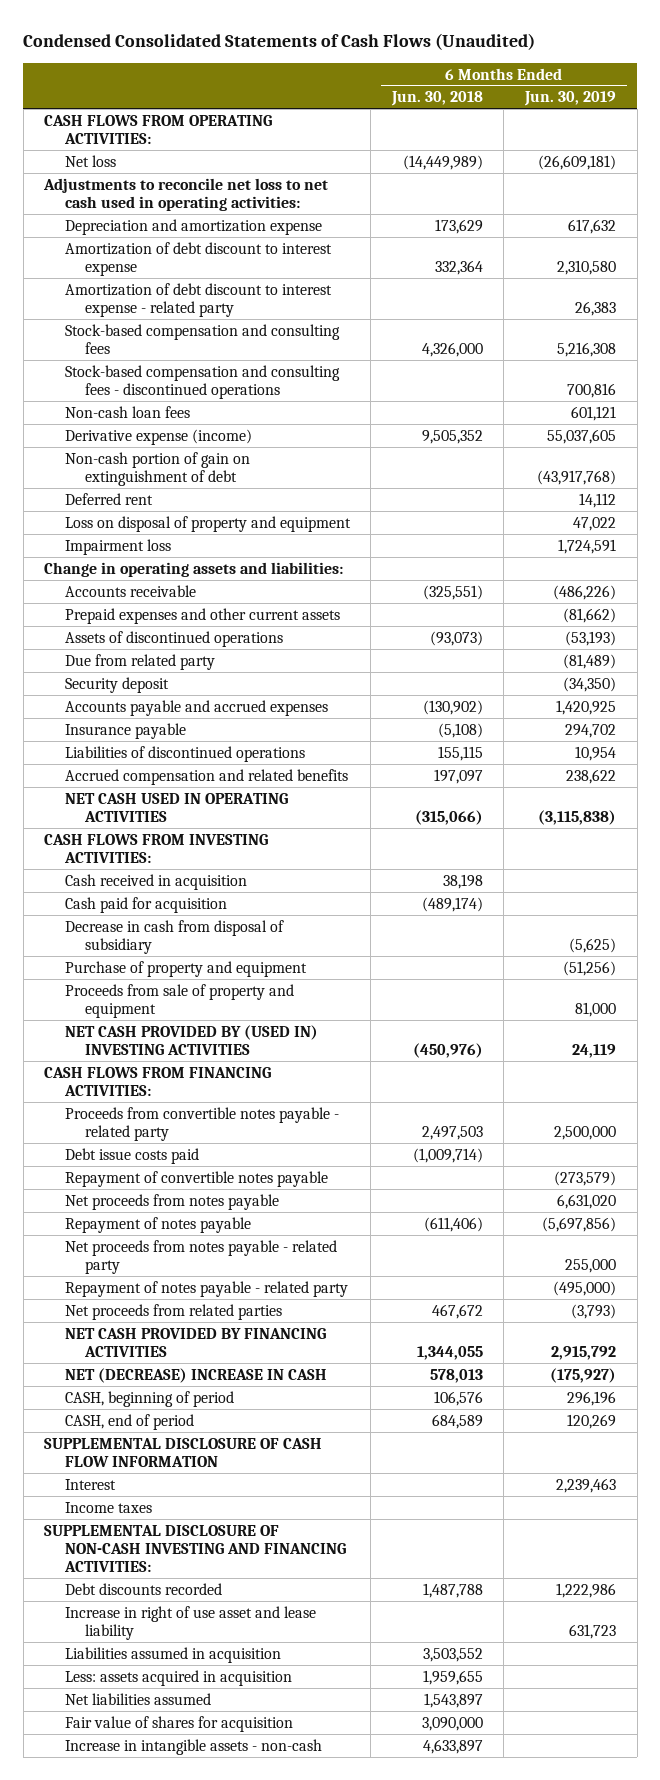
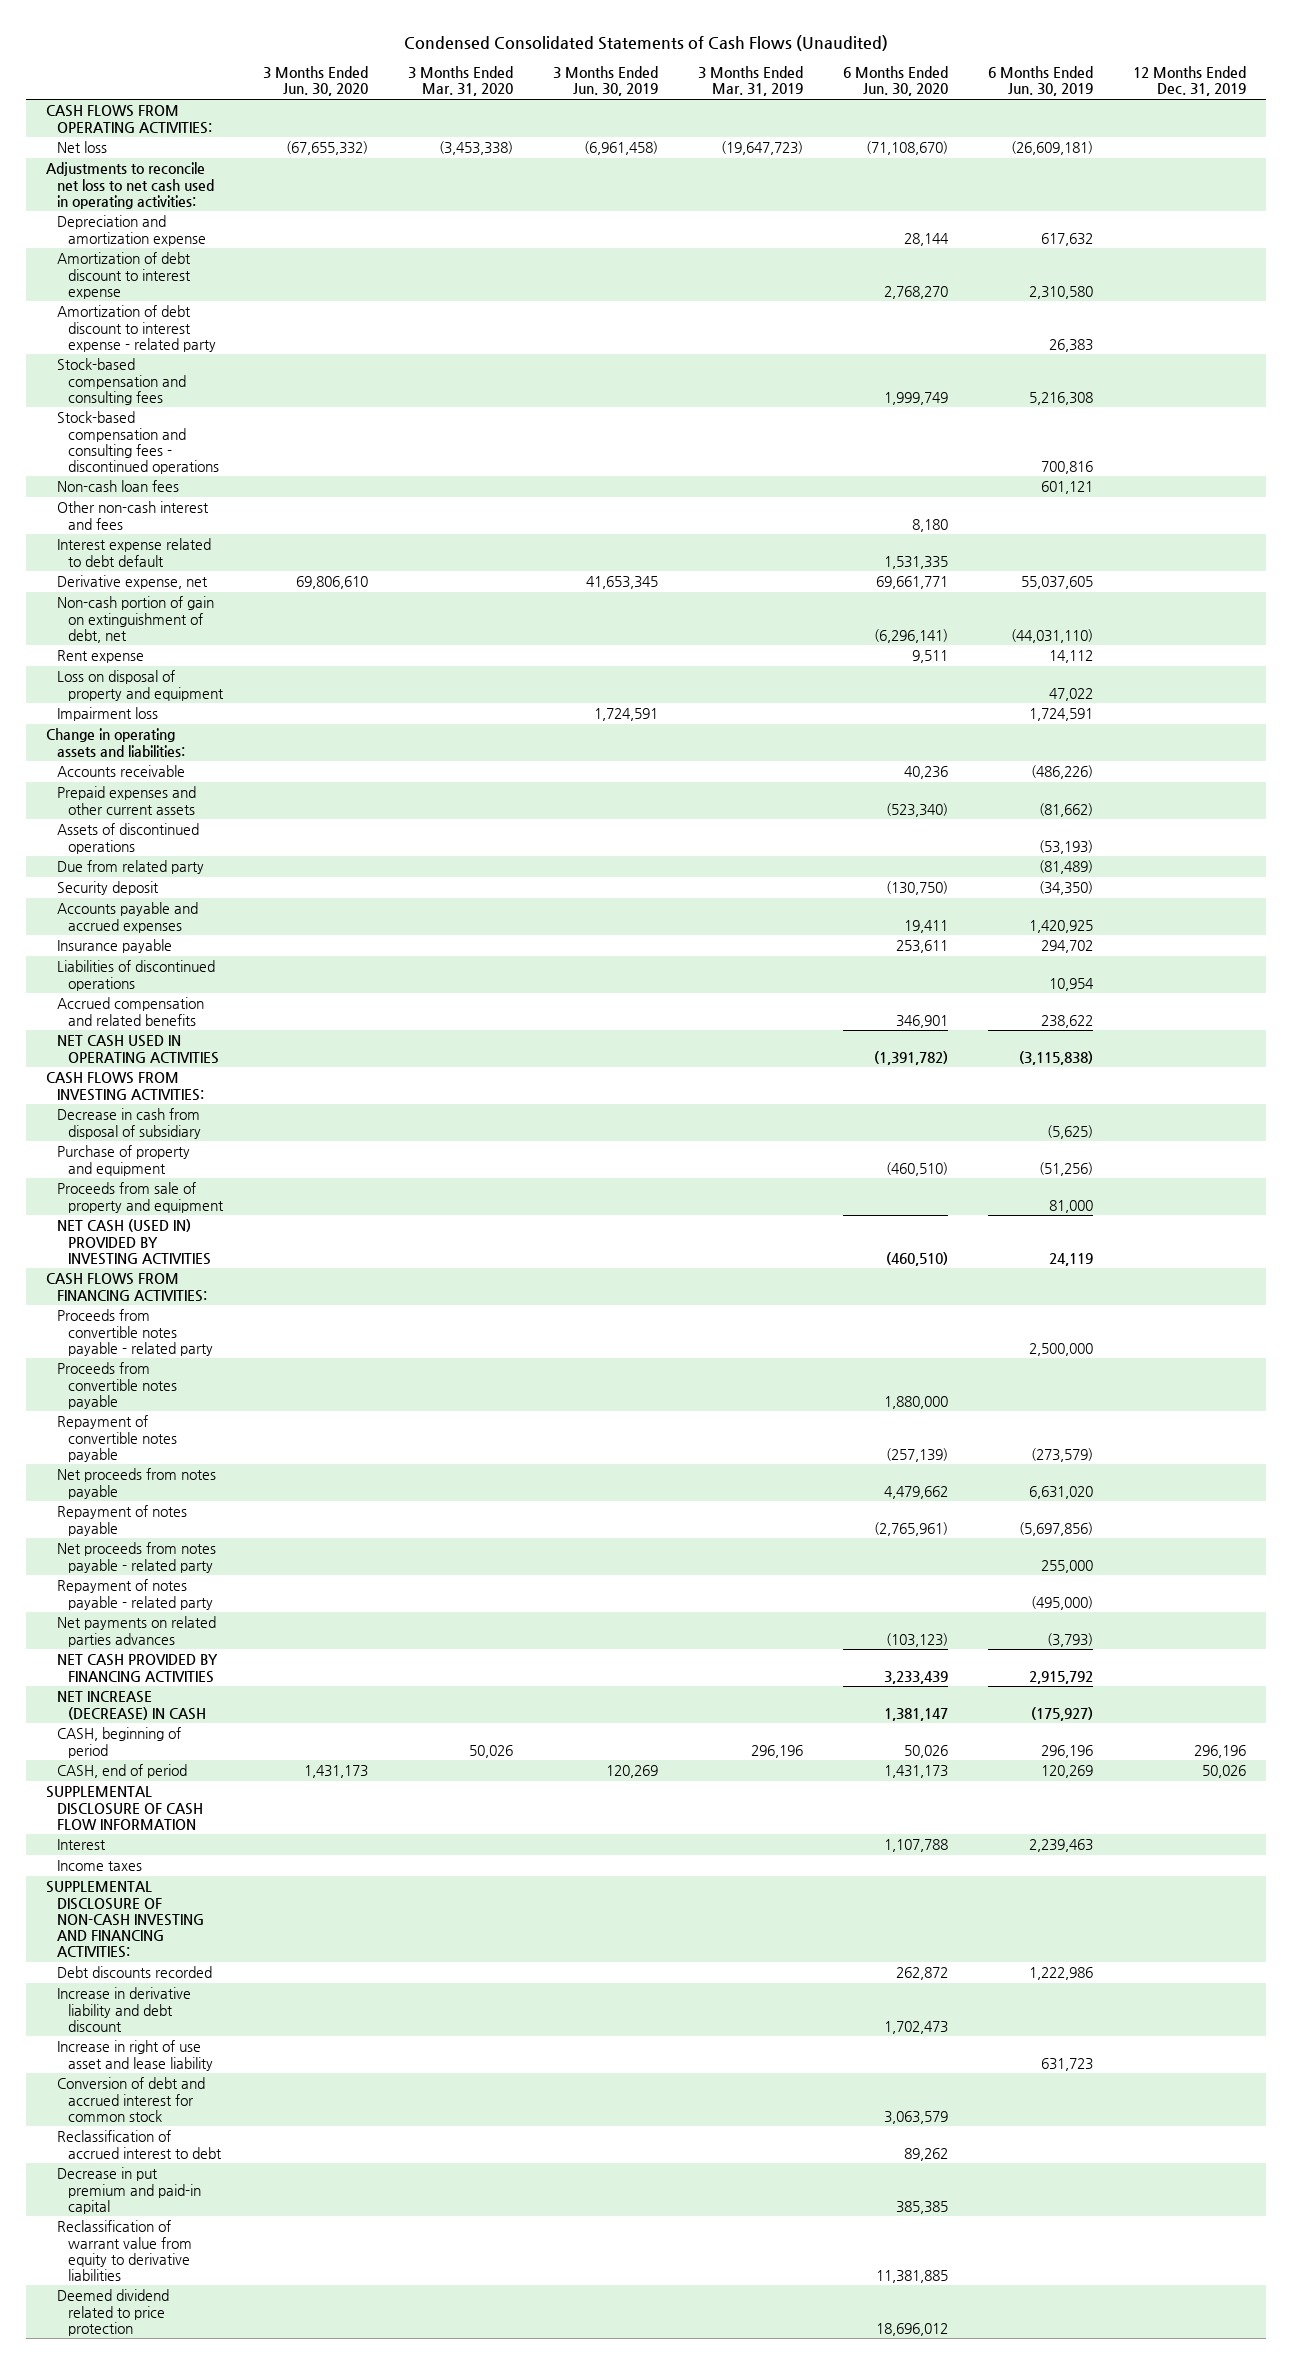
- | 6 Months Ended Jun. 30, 2018 | 6 Months Ended Jun. 30, 2019
+ | 3 Months Ended Jun. 30, 2020 | 3 Months Ended Mar. 31, 2020 | 3 Months Ended Jun. 30, 2019 | 3 Months Ended Mar. 31, 2019 | 6 Months Ended Jun. 30, 2020 | 6 Months Ended Jun. 30, 2019 | 12 Months Ended Dec. 31, 2019
- Derivative expense (income) | 9,505,352 | 55,037,605
- Non-cash portion of gain on extinguishment of debt | | (43,917,768)
- Deferred rent | | 14,112
+ Other non-cash interest and fees | | | | | 8,180 | |
+ Interest expense related to debt default | | | | | 1,531,335 | |
+ Derivative expense, net | 69,806,610 | | 41,653,345 | | 69,661,771 | 55,037,605 |
+ Non-cash portion of gain on extinguishment of debt, net | | | | | (6,296,141) | (44,031,110) |
+ Rent expense | | | | | 9,511 | 14,112 |
- Cash received in acquisition | 38,198 |
- Cash paid for acquisition | (489,174) |
- NET CASH PROVIDED BY (USED IN) INVESTING ACTIVITIES | (450,976) | 24,119
+ NET CASH (USED IN) PROVIDED BY INVESTING ACTIVITIES | | | | | (460,510) | 24,119 |
- Debt issue costs paid | (1,009,714) |
+ Proceeds from convertible notes payable | | | | | 1,880,000 | |
- Net proceeds from related parties | 467,672 | (3,793)
+ Net payments on related parties advances | | | | | (103,123) | (3,793) |
- NET (DECREASE) INCREASE IN CASH | 578,013 | (175,927)
+ NET INCREASE (DECREASE) IN CASH | | | | | 1,381,147 | (175,927) |
+ Increase in derivative liability and debt discount | | | | | 1,702,473 | |
- Liabilities assumed in acquisition | 3,503,552 |
- Less: assets acquired in acquisition | 1,959,655 |
- Net liabilities assumed | 1,543,897 |
- Fair value of shares for acquisition | 3,090,000 |
- Increase in intangible assets - non-cash | 4,633,897 |
+ Conversion of debt and accrued interest for common stock | | | | | 3,063,579 | |
+ Reclassification of accrued interest to debt | | | | | 89,262 | |
+ Decrease in put premium and paid-in capital | | | | | 385,385 | |
+ Reclassification of warrant value from equity to derivative liabilities | | | | | 11,381,885 | |
+ Deemed dividend related to price protection | | | | | 18,696,012 | |

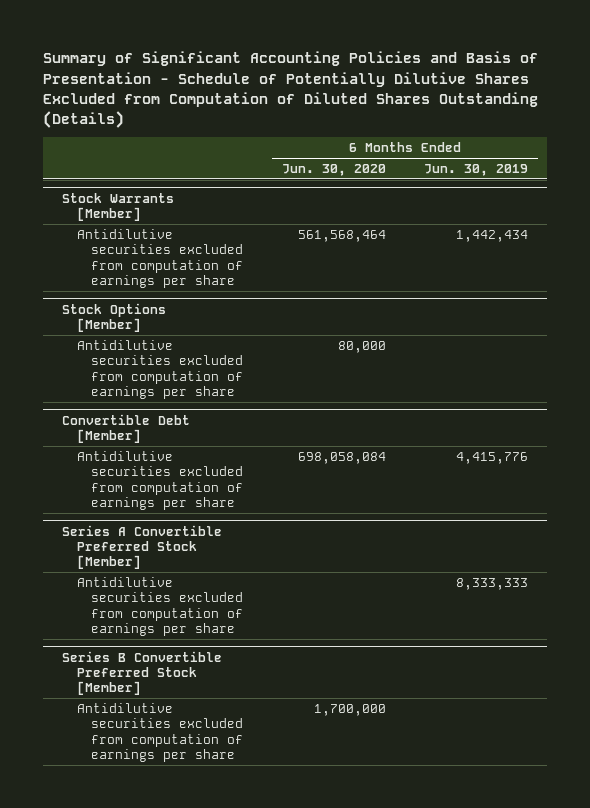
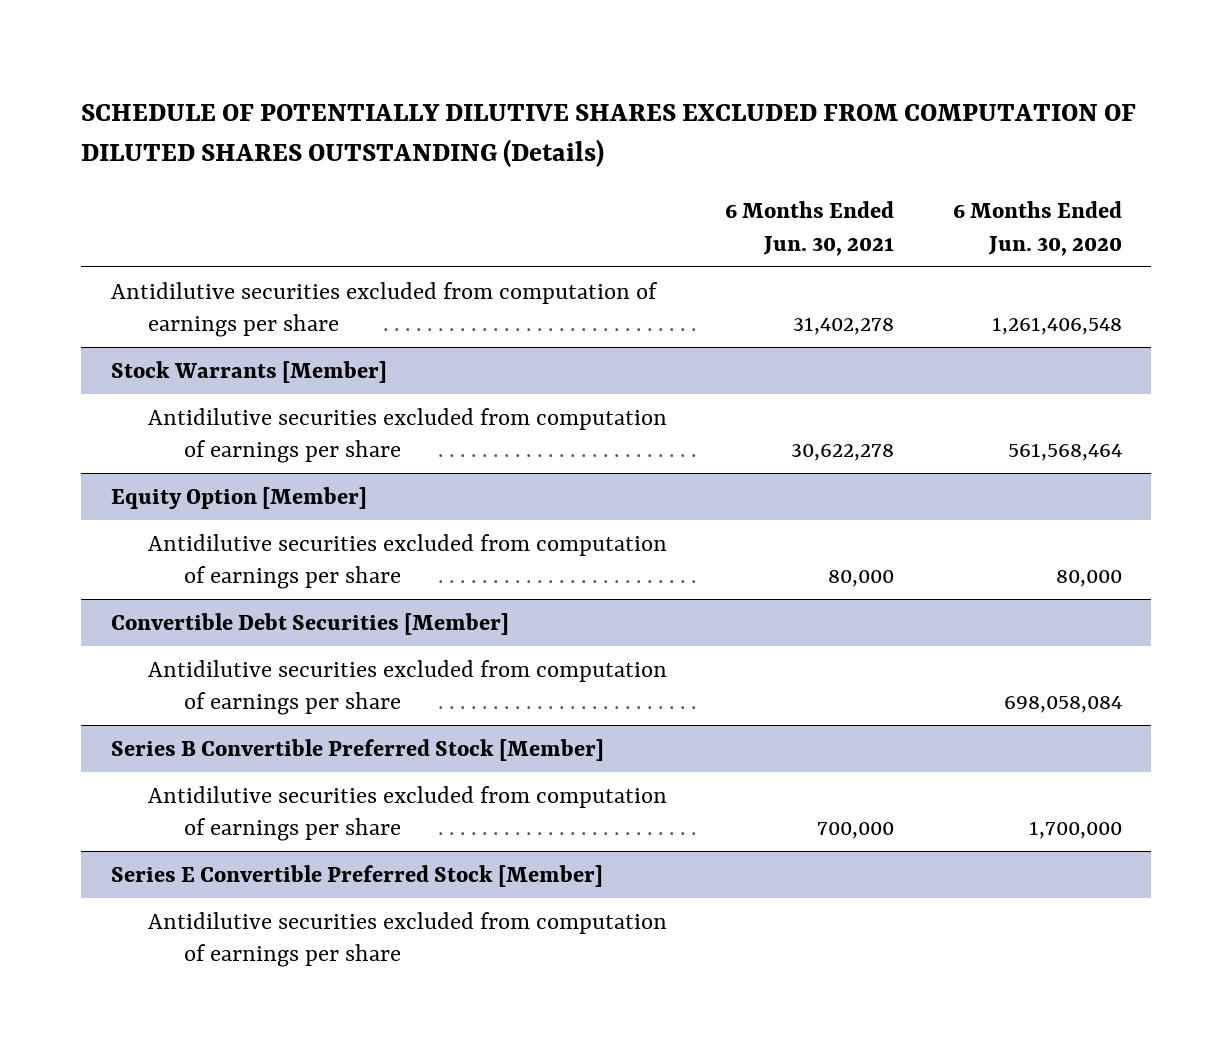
- Summary of Significant Accounting Policies and Basis of Presentation - Schedule of Potentially Dilutive Shares Excluded from Computation of Diluted Shares Outstanding (Details)
+ SCHEDULE OF POTENTIALLY DILUTIVE SHARES EXCLUDED FROM COMPUTATION OF DILUTED SHARES OUTSTANDING (Details)
- | 6 Months Ended Jun. 30, 2020 | 6 Months Ended Jun. 30, 2019
+ | 6 Months Ended Jun. 30, 2021 | 6 Months Ended Jun. 30, 2020
+ Antidilutive securities excluded from computation of earnings per share | 31,402,278 | 1,261,406,548
- Stock Options [Member]
+ Equity Option [Member]
- Convertible Debt [Member]
+ Convertible Debt Securities [Member]
- Series A Convertible Preferred Stock [Member]
- Antidilutive securities excluded from computation of earnings per share | | 8,333,333
+ Series E Convertible Preferred Stock [Member]
+ Antidilutive securities excluded from computation of earnings per share

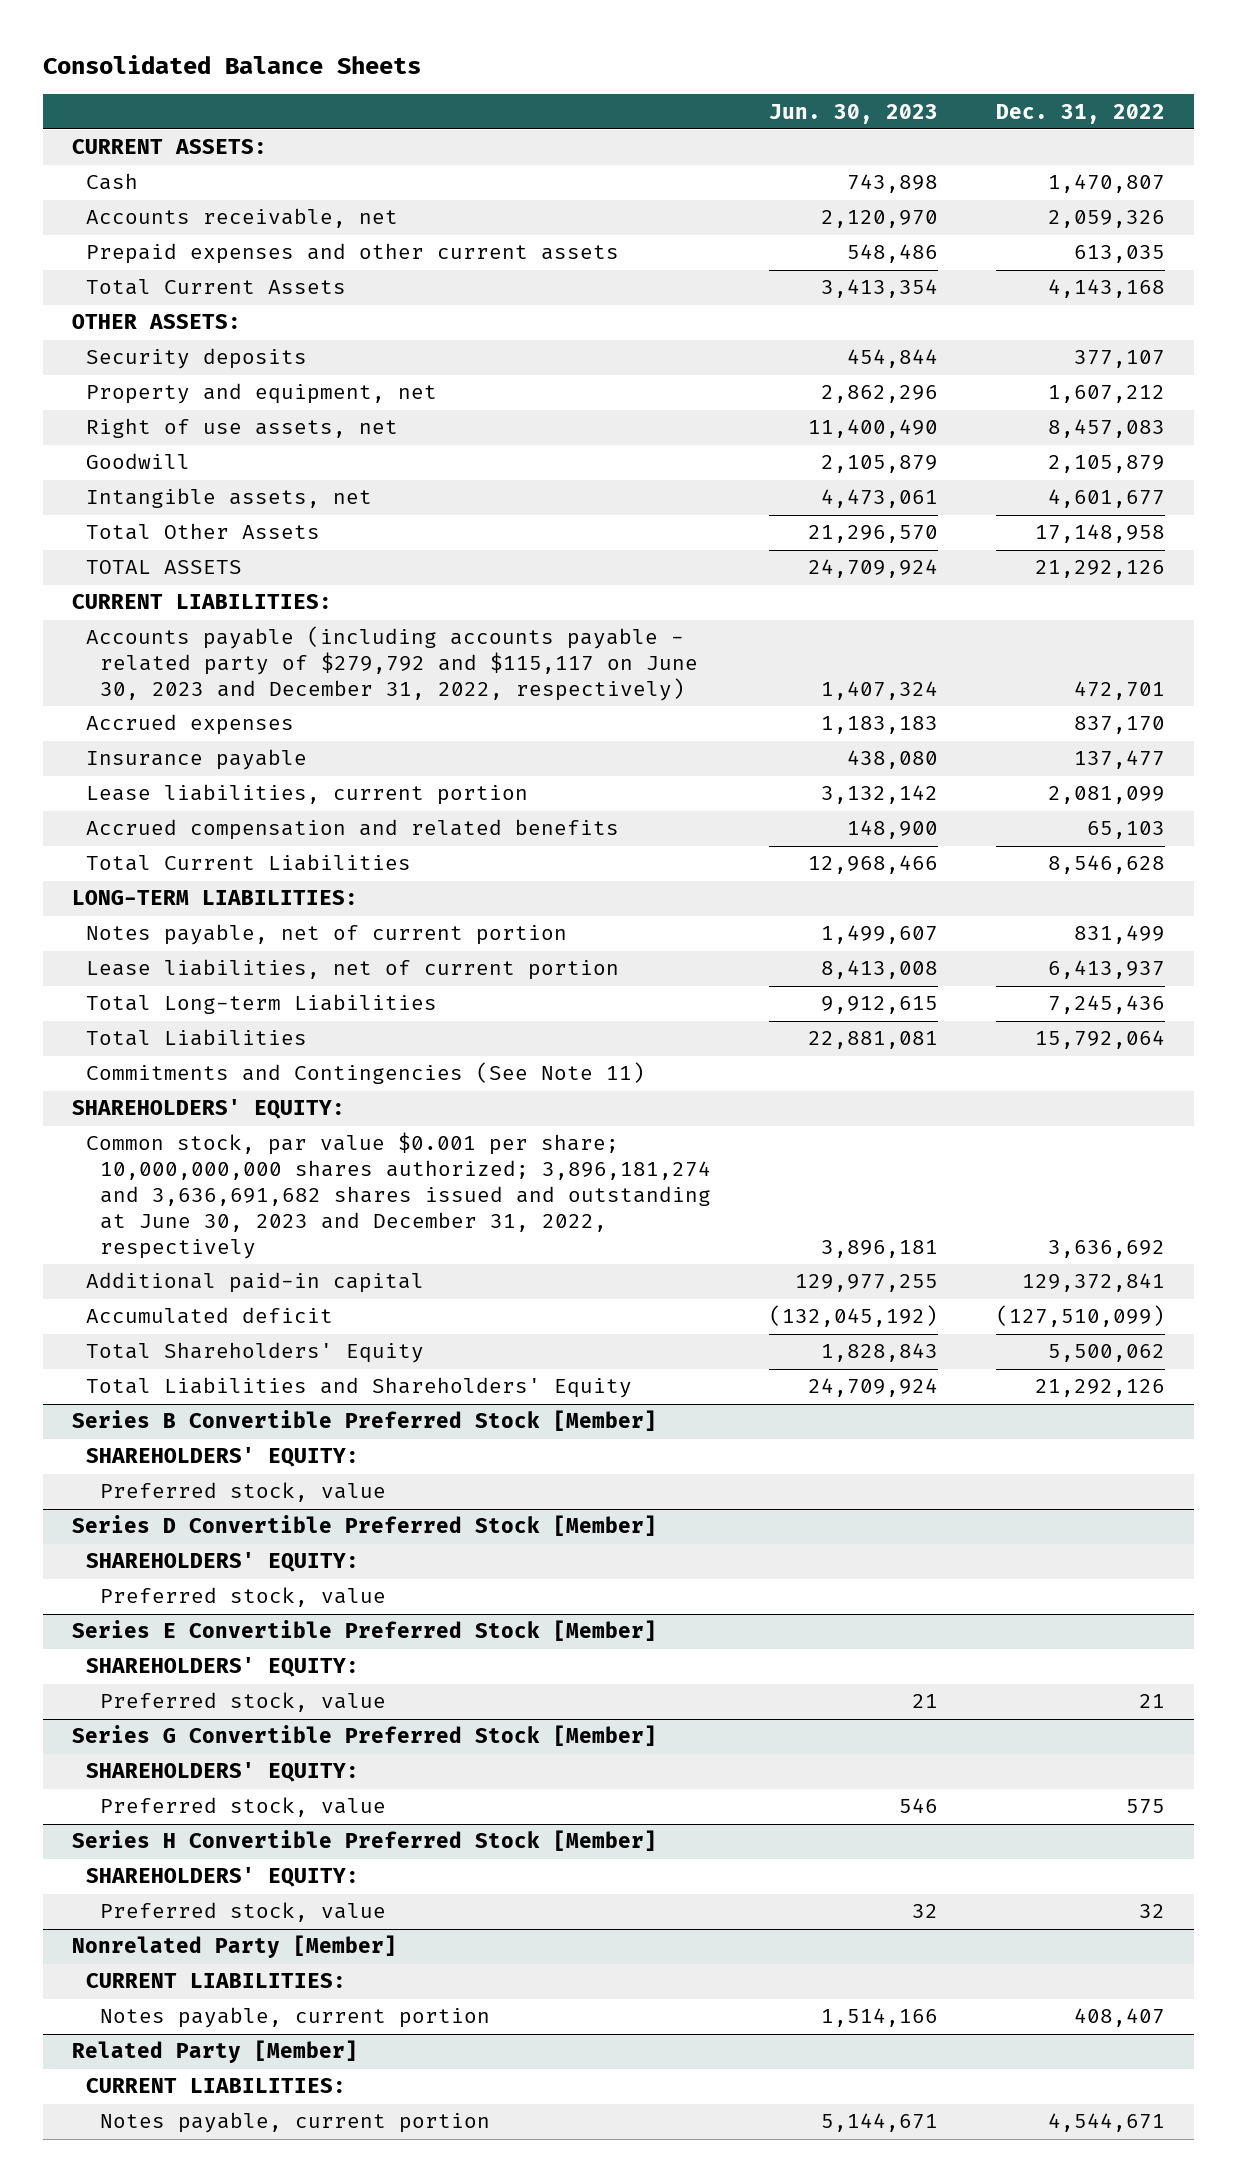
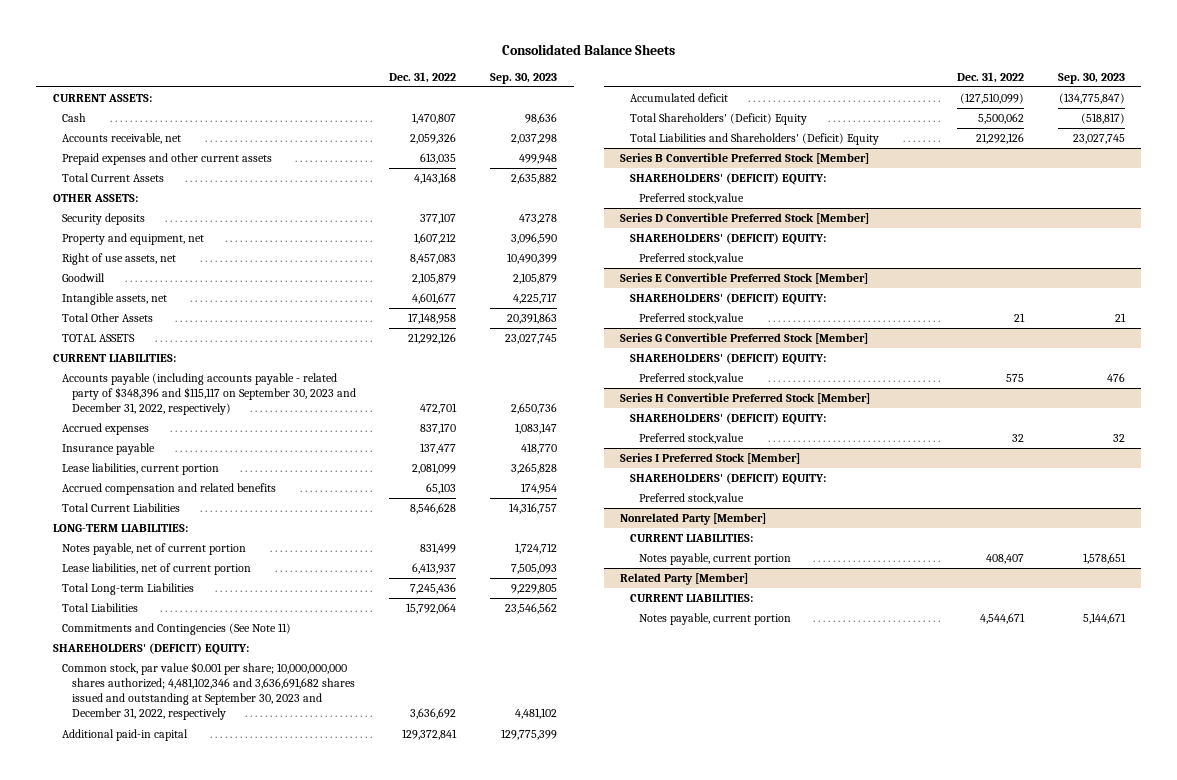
- | Jun. 30, 2023 | Dec. 31, 2022
+ | Dec. 31, 2022 | Sep. 30, 2023
- Accounts payable (including accounts payable - related party of $279,792 and $115,117 on June 30, 2023 and December 31, 2022, respectively) | 1,407,324 | 472,701
+ Accounts payable (including accounts payable - related party of $348,396 and $115,117 on September 30, 2023 and December 31, 2022, respectively) | 472,701 | 2,650,736
- SHAREHOLDERS' EQUITY:
- Common stock, par value $0.001 per share; 10,000,000,000 shares authorized; 3,896,181,274 and 3,636,691,682 shares issued and outstanding at June 30, 2023 and December 31, 2022, respectively | 3,896,181 | 3,636,692
+ SHAREHOLDERS' (DEFICIT) EQUITY:
+ Common stock, par value $0.001 per share; 10,000,000,000 shares authorized; 4,481,102,346 and 3,636,691,682 shares issued and outstanding at September 30, 2023 and December 31, 2022, respectively | 3,636,692 | 4,481,102
- Total Shareholders' Equity | 1,828,843 | 5,500,062
- Total Liabilities and Shareholders' Equity | 24,709,924 | 21,292,126
+ Total Shareholders' (Deficit) Equity | 5,500,062 | (518,817)
+ Total Liabilities and Shareholders' (Deficit) Equity | 21,292,126 | 23,027,745
@ Series B Convertible Preferred Stock [Member]
- SHAREHOLDERS' EQUITY:
- Preferred stock, value
+ SHAREHOLDERS' (DEFICIT) EQUITY:
+ Preferred stock,value
@ Series D Convertible Preferred Stock [Member]
- SHAREHOLDERS' EQUITY:
- Preferred stock, value
+ SHAREHOLDERS' (DEFICIT) EQUITY:
+ Preferred stock,value
@ Series E Convertible Preferred Stock [Member]
- SHAREHOLDERS' EQUITY:
- Preferred stock, value | 21 | 21
+ SHAREHOLDERS' (DEFICIT) EQUITY:
+ Preferred stock,value | 21 | 21
@ Series G Convertible Preferred Stock [Member]
- SHAREHOLDERS' EQUITY:
- Preferred stock, value | 546 | 575
+ SHAREHOLDERS' (DEFICIT) EQUITY:
+ Preferred stock,value | 575 | 476
@ Series H Convertible Preferred Stock [Member]
- SHAREHOLDERS' EQUITY:
- Preferred stock, value | 32 | 32
+ SHAREHOLDERS' (DEFICIT) EQUITY:
+ Preferred stock,value | 32 | 32
+ Series I Preferred Stock [Member]
+ SHAREHOLDERS' (DEFICIT) EQUITY:
+ Preferred stock,value

